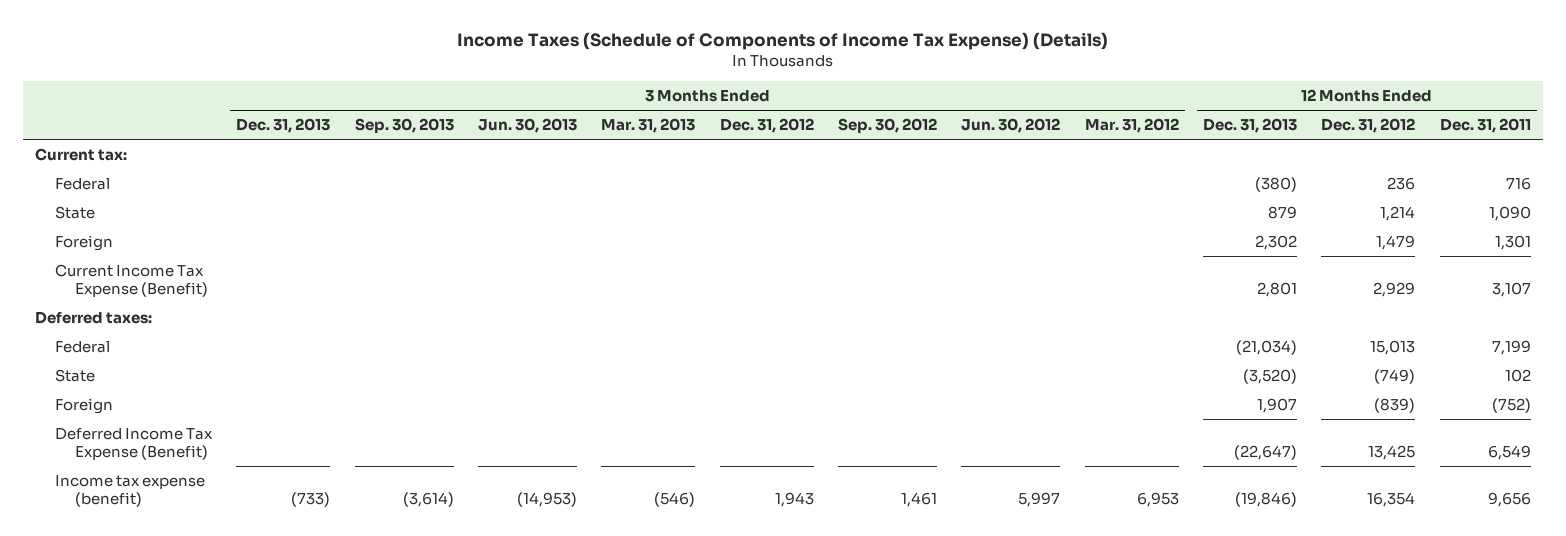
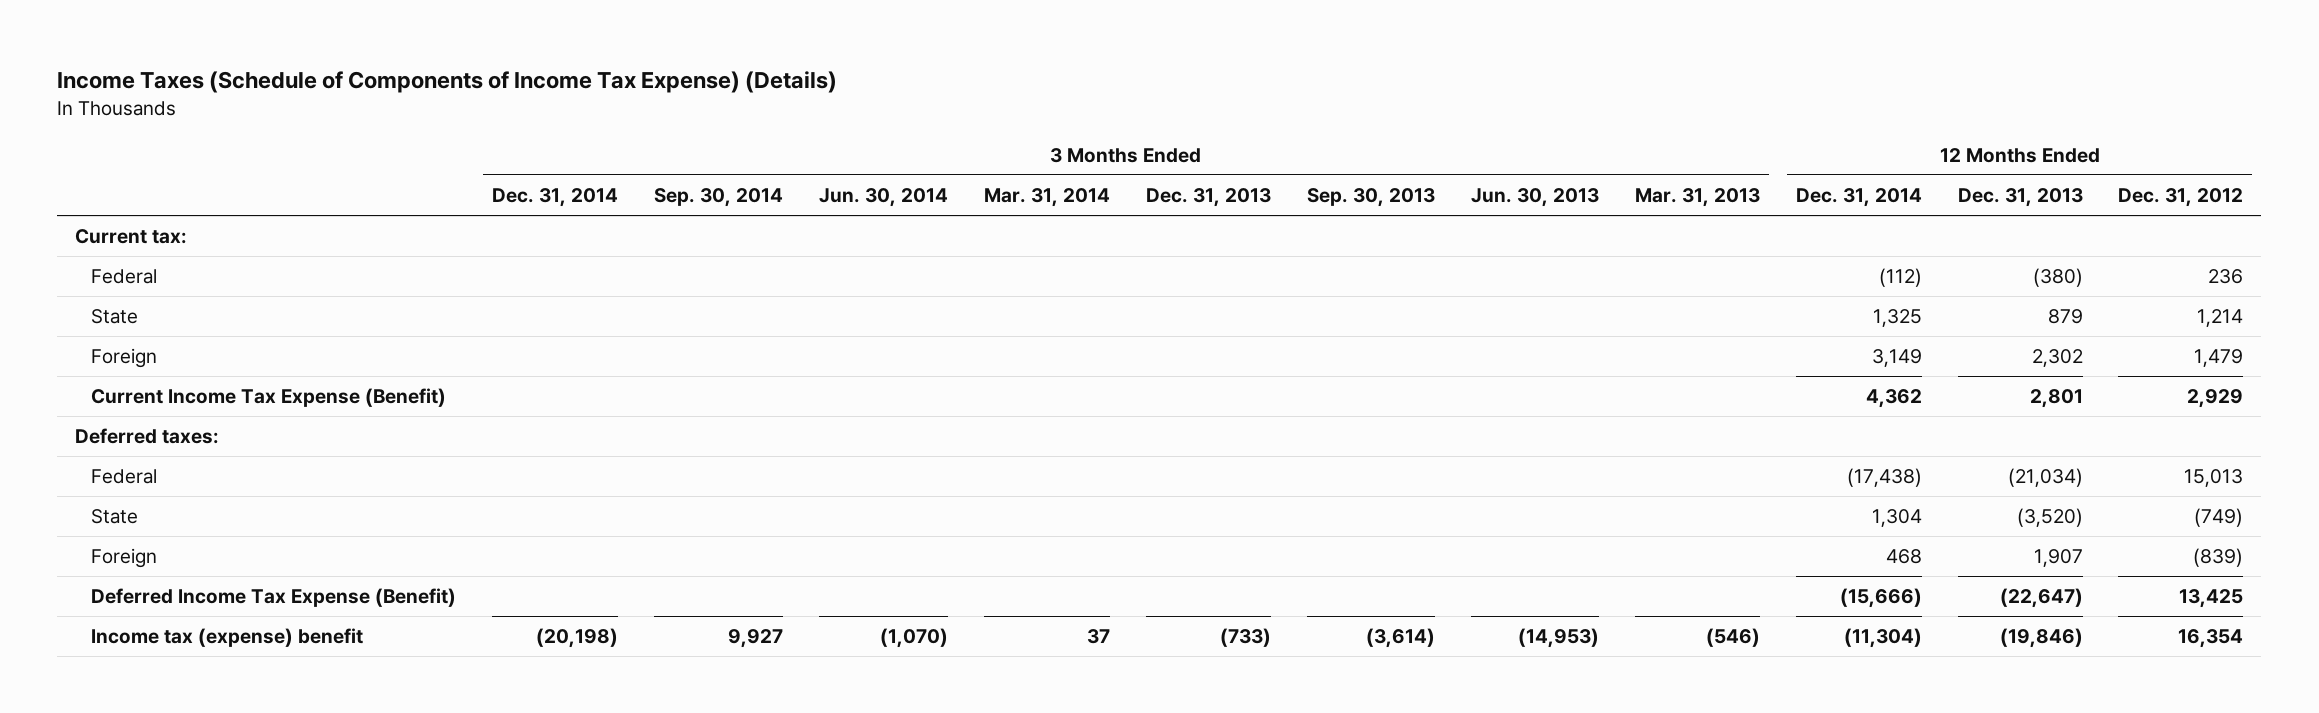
- | 3 Months Ended Dec. 31, 2013 | 3 Months Ended Sep. 30, 2013 | 3 Months Ended Jun. 30, 2013 | 3 Months Ended Mar. 31, 2013 | 3 Months Ended Dec. 31, 2012 | 3 Months Ended Sep. 30, 2012 | 3 Months Ended Jun. 30, 2012 | 3 Months Ended Mar. 31, 2012 | 12 Months Ended Dec. 31, 2013 | 12 Months Ended Dec. 31, 2012 | 12 Months Ended Dec. 31, 2011
+ | 3 Months Ended Dec. 31, 2014 | 3 Months Ended Sep. 30, 2014 | 3 Months Ended Jun. 30, 2014 | 3 Months Ended Mar. 31, 2014 | 3 Months Ended Dec. 31, 2013 | 3 Months Ended Sep. 30, 2013 | 3 Months Ended Jun. 30, 2013 | 3 Months Ended Mar. 31, 2013 | 12 Months Ended Dec. 31, 2014 | 12 Months Ended Dec. 31, 2013 | 12 Months Ended Dec. 31, 2012
- Income tax expense (benefit) | (733) | (3,614) | (14,953) | (546) | 1,943 | 1,461 | 5,997 | 6,953 | (19,846) | 16,354 | 9,656
+ Income tax (expense) benefit | (20,198) | 9,927 | (1,070) | 37 | (733) | (3,614) | (14,953) | (546) | (11,304) | (19,846) | 16,354

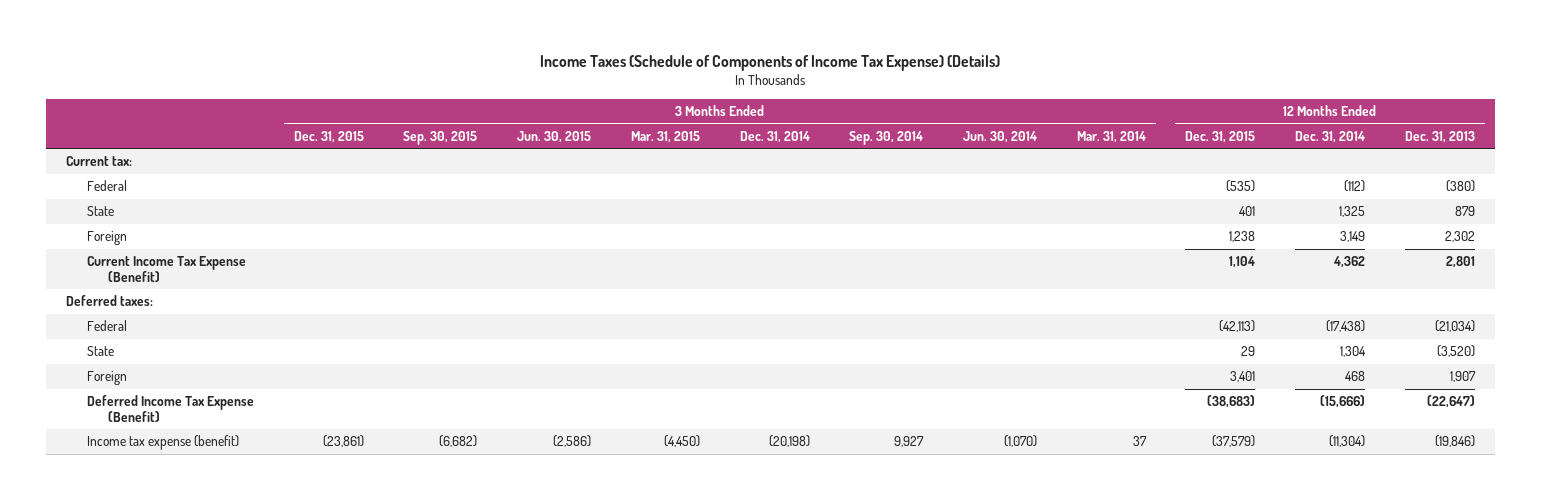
- | 3 Months Ended Dec. 31, 2014 | 3 Months Ended Sep. 30, 2014 | 3 Months Ended Jun. 30, 2014 | 3 Months Ended Mar. 31, 2014 | 3 Months Ended Dec. 31, 2013 | 3 Months Ended Sep. 30, 2013 | 3 Months Ended Jun. 30, 2013 | 3 Months Ended Mar. 31, 2013 | 12 Months Ended Dec. 31, 2014 | 12 Months Ended Dec. 31, 2013 | 12 Months Ended Dec. 31, 2012
+ | 3 Months Ended Dec. 31, 2015 | 3 Months Ended Sep. 30, 2015 | 3 Months Ended Jun. 30, 2015 | 3 Months Ended Mar. 31, 2015 | 3 Months Ended Dec. 31, 2014 | 3 Months Ended Sep. 30, 2014 | 3 Months Ended Jun. 30, 2014 | 3 Months Ended Mar. 31, 2014 | 12 Months Ended Dec. 31, 2015 | 12 Months Ended Dec. 31, 2014 | 12 Months Ended Dec. 31, 2013
- Income tax (expense) benefit | (20,198) | 9,927 | (1,070) | 37 | (733) | (3,614) | (14,953) | (546) | (11,304) | (19,846) | 16,354
+ Income tax expense (benefit) | (23,861) | (6,682) | (2,586) | (4,450) | (20,198) | 9,927 | (1,070) | 37 | (37,579) | (11,304) | (19,846)

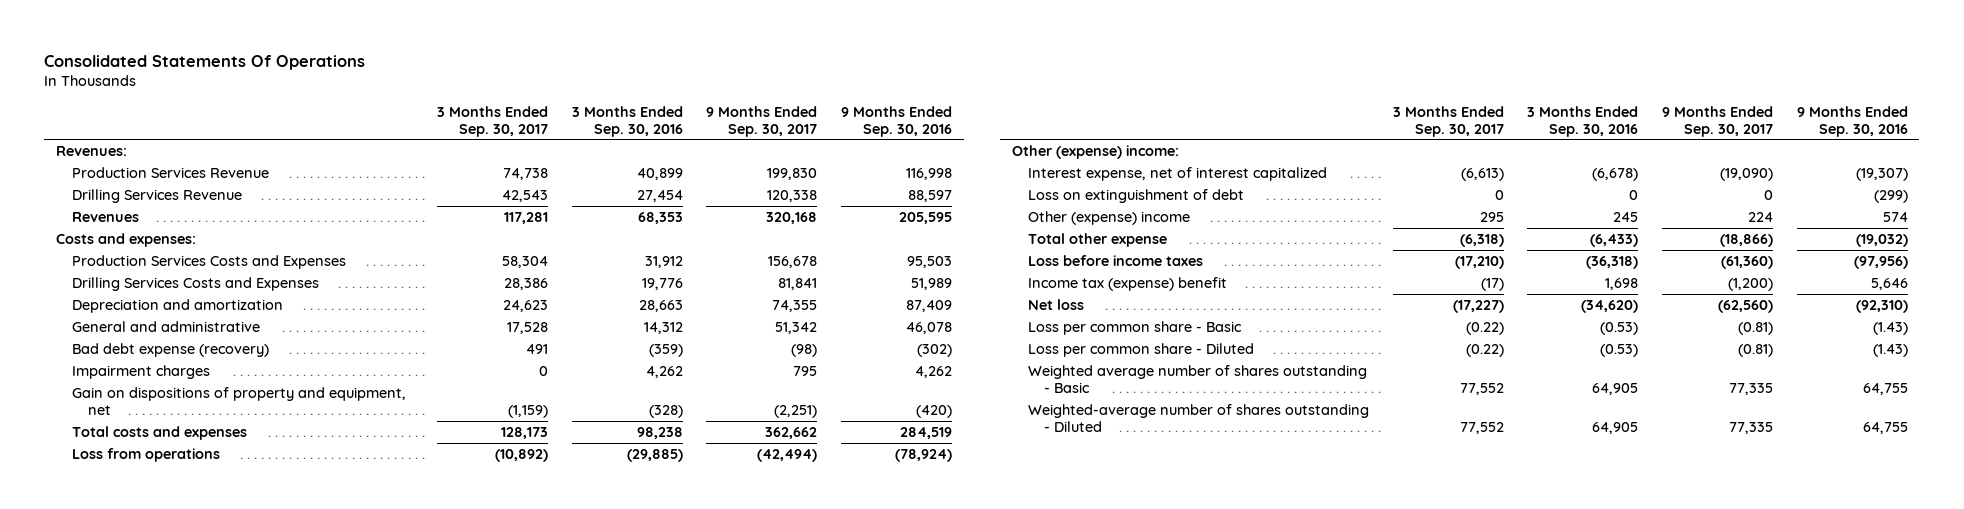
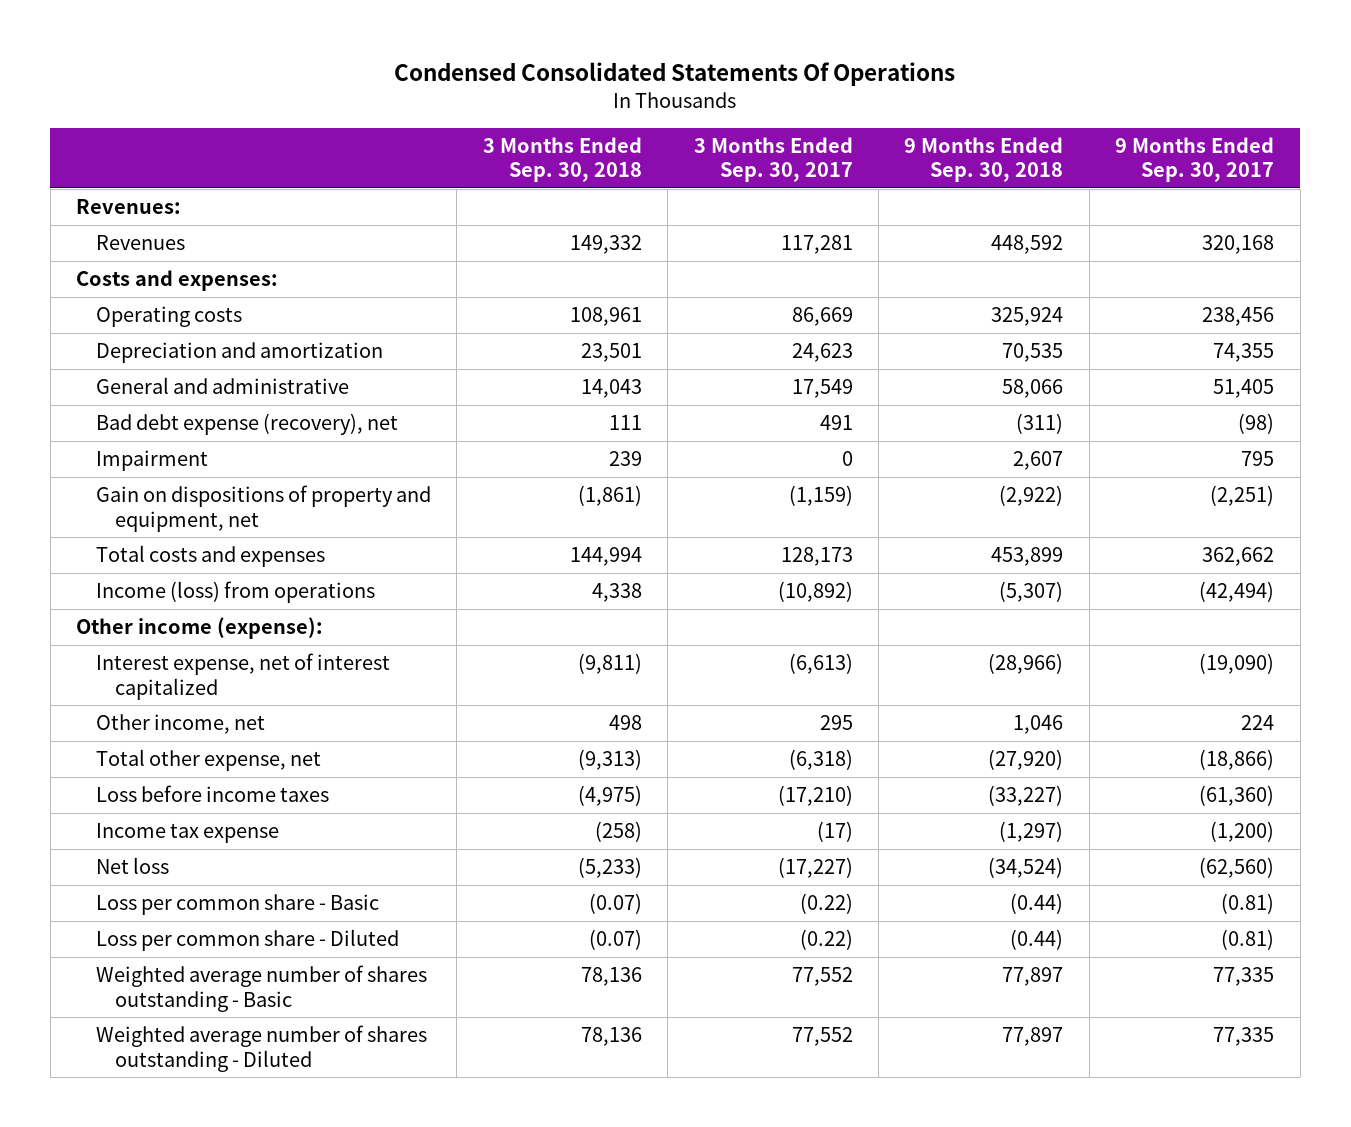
- Consolidated Statements Of Operations
+ Condensed Consolidated Statements Of Operations
- | 3 Months Ended Sep. 30, 2017 | 3 Months Ended Sep. 30, 2016 | 9 Months Ended Sep. 30, 2017 | 9 Months Ended Sep. 30, 2016
+ | 3 Months Ended Sep. 30, 2018 | 3 Months Ended Sep. 30, 2017 | 9 Months Ended Sep. 30, 2018 | 9 Months Ended Sep. 30, 2017
- Production Services Revenue | 74,738 | 40,899 | 199,830 | 116,998
- Drilling Services Revenue | 42,543 | 27,454 | 120,338 | 88,597
- Production Services Costs and Expenses | 58,304 | 31,912 | 156,678 | 95,503
- Drilling Services Costs and Expenses | 28,386 | 19,776 | 81,841 | 51,989
+ Operating costs | 108,961 | 86,669 | 325,924 | 238,456
- General and administrative | 17,528 | 14,312 | 51,342 | 46,078
- Bad debt expense (recovery) | 491 | (359) | (98) | (302)
- Impairment charges | 0 | 4,262 | 795 | 4,262
+ General and administrative | 14,043 | 17,549 | 58,066 | 51,405
+ Bad debt expense (recovery), net | 111 | 491 | (311) | (98)
+ Impairment | 239 | 0 | 2,607 | 795
- Loss from operations | (10,892) | (29,885) | (42,494) | (78,924)
- Other (expense) income:
+ Income (loss) from operations | 4,338 | (10,892) | (5,307) | (42,494)
+ Other income (expense):
- Loss on extinguishment of debt | 0 | 0 | 0 | (299)
- Other (expense) income | 295 | 245 | 224 | 574
- Total other expense | (6,318) | (6,433) | (18,866) | (19,032)
+ Other income, net | 498 | 295 | 1,046 | 224
+ Total other expense, net | (9,313) | (6,318) | (27,920) | (18,866)
- Income tax (expense) benefit | (17) | 1,698 | (1,200) | 5,646
+ Income tax expense | (258) | (17) | (1,297) | (1,200)
- Weighted-average number of shares outstanding - Diluted | 77,552 | 64,905 | 77,335 | 64,755
+ Weighted average number of shares outstanding - Diluted | 78,136 | 77,552 | 77,897 | 77,335

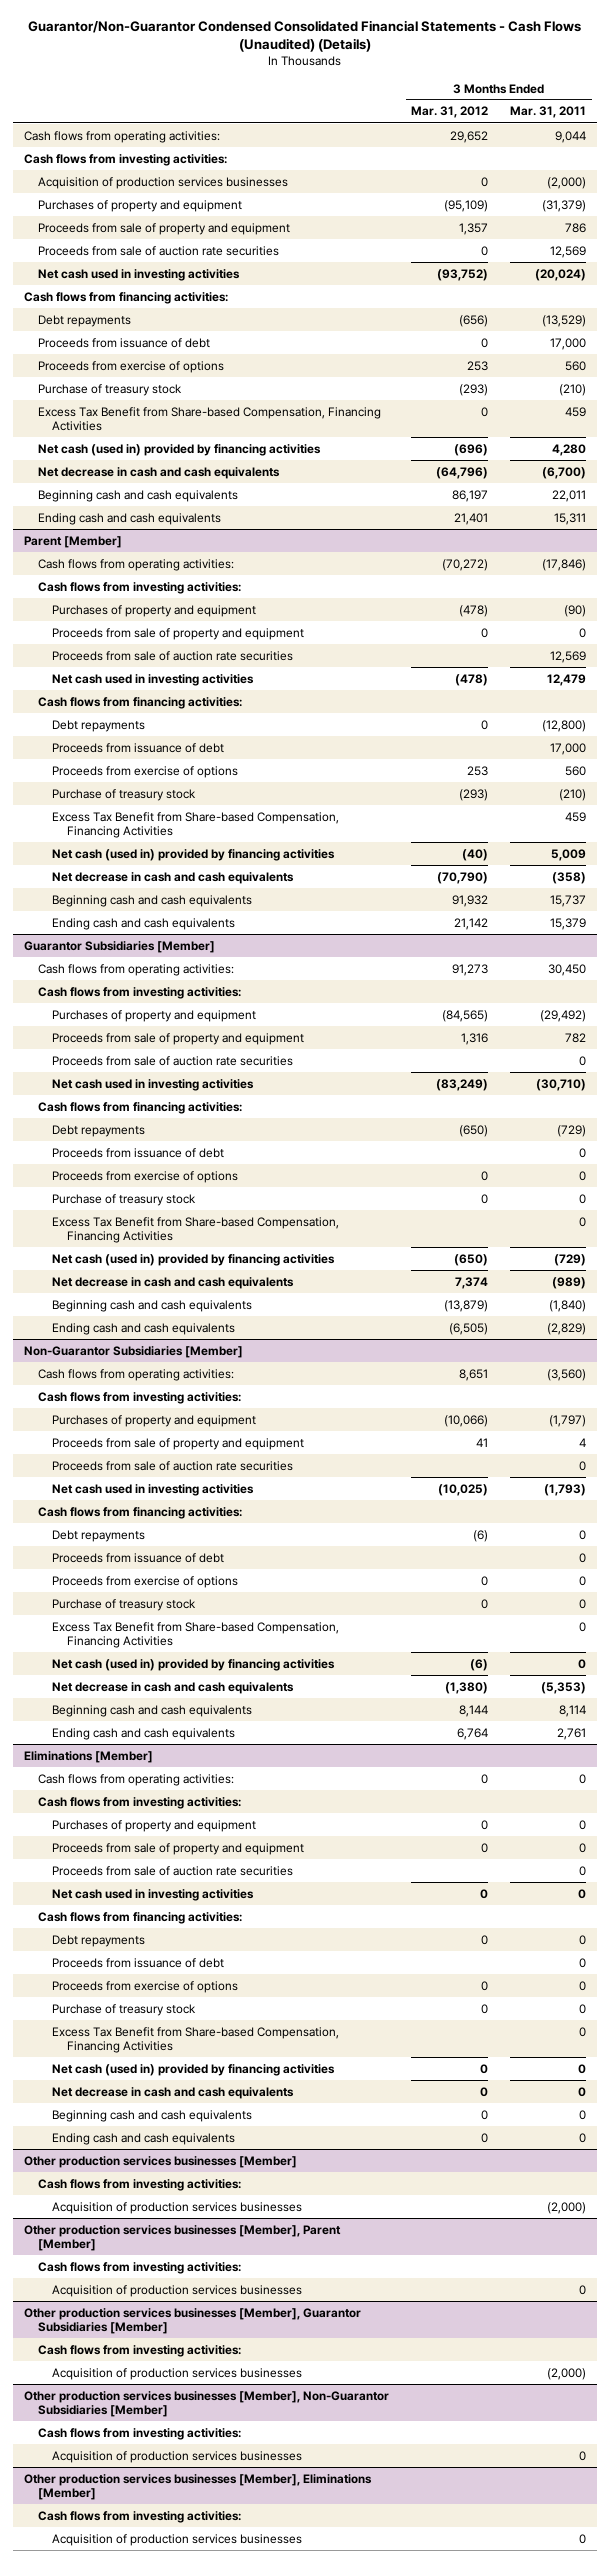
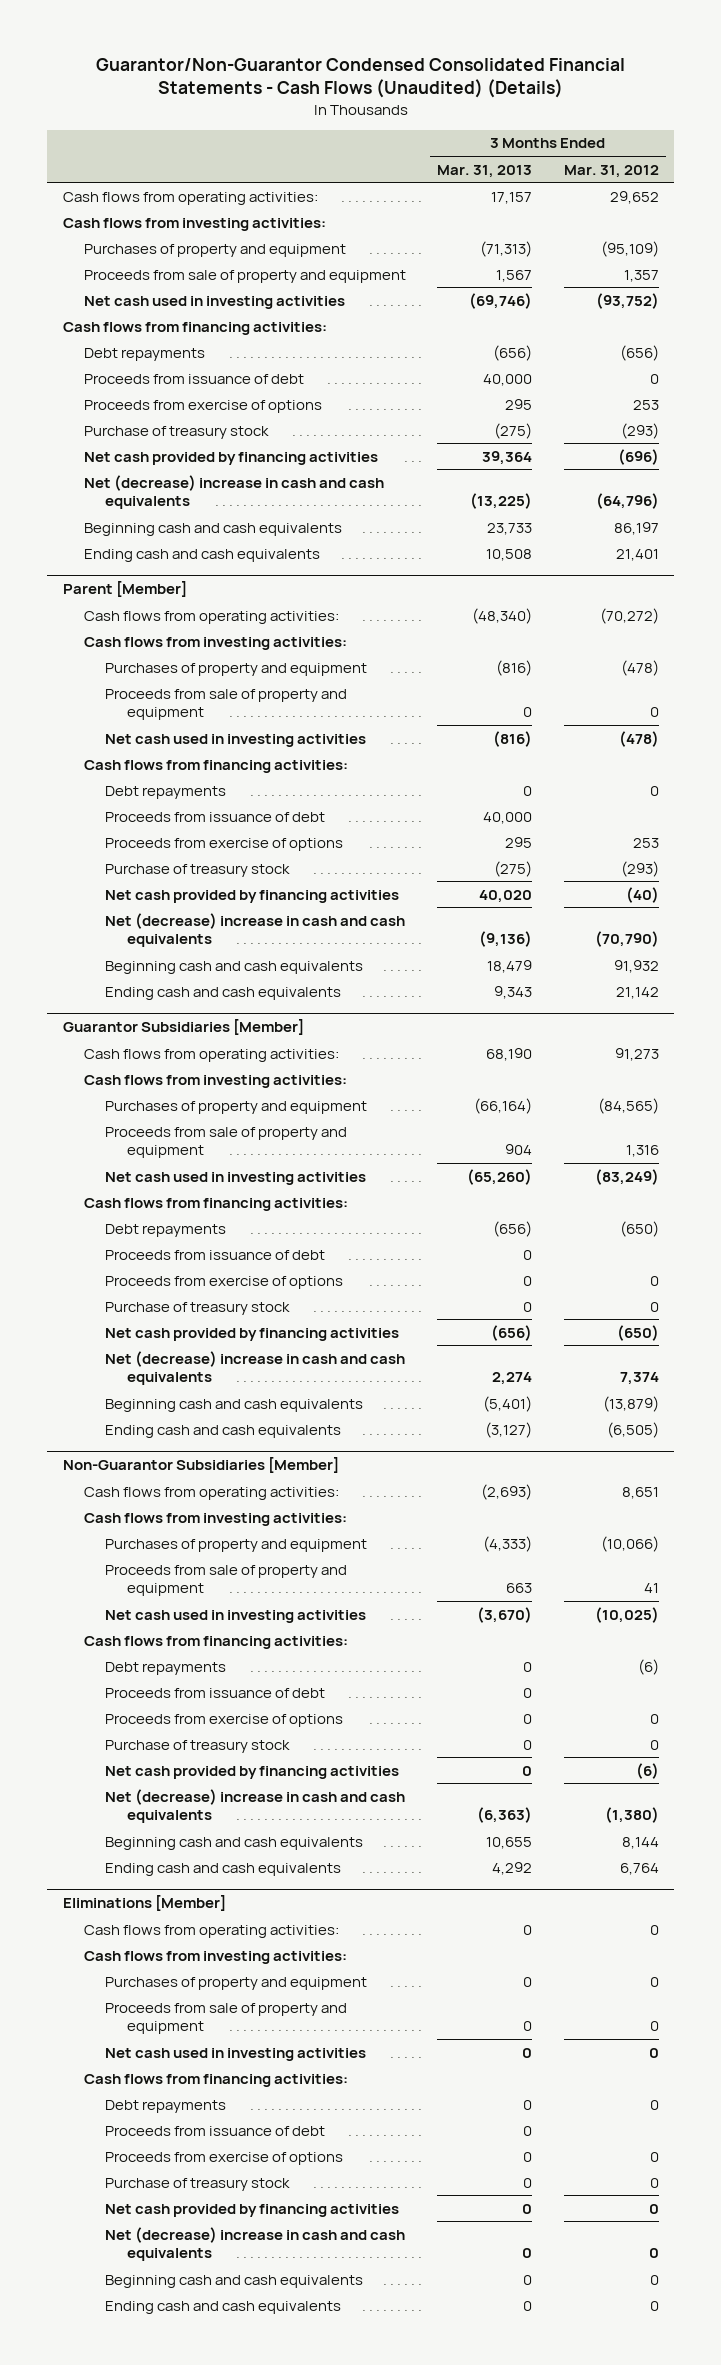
- | 3 Months Ended Mar. 31, 2012 | 3 Months Ended Mar. 31, 2011
+ | 3 Months Ended Mar. 31, 2013 | 3 Months Ended Mar. 31, 2012
- Acquisition of production services businesses | 0 | (2,000)
- Proceeds from sale of auction rate securities | 0 | 12,569
- Excess Tax Benefit from Share-based Compensation, Financing Activities | 0 | 459
- Net cash (used in) provided by financing activities | (696) | 4,280
- Net decrease in cash and cash equivalents | (64,796) | (6,700)
+ Net cash provided by financing activities | 39,364 | (696)
+ Net (decrease) increase in cash and cash equivalents | (13,225) | (64,796)
@ Parent [Member]
- Proceeds from sale of auction rate securities | | 12,569
- Excess Tax Benefit from Share-based Compensation, Financing Activities | | 459
- Net cash (used in) provided by financing activities | (40) | 5,009
- Net decrease in cash and cash equivalents | (70,790) | (358)
+ Net cash provided by financing activities | 40,020 | (40)
+ Net (decrease) increase in cash and cash equivalents | (9,136) | (70,790)
@ Guarantor Subsidiaries [Member]
- Proceeds from sale of auction rate securities | | 0
- Excess Tax Benefit from Share-based Compensation, Financing Activities | | 0
- Net cash (used in) provided by financing activities | (650) | (729)
- Net decrease in cash and cash equivalents | 7,374 | (989)
+ Net cash provided by financing activities | (656) | (650)
+ Net (decrease) increase in cash and cash equivalents | 2,274 | 7,374
@ Non-Guarantor Subsidiaries [Member]
- Proceeds from sale of auction rate securities | | 0
- Excess Tax Benefit from Share-based Compensation, Financing Activities | | 0
- Net cash (used in) provided by financing activities | (6) | 0
- Net decrease in cash and cash equivalents | (1,380) | (5,353)
+ Net cash provided by financing activities | 0 | (6)
+ Net (decrease) increase in cash and cash equivalents | (6,363) | (1,380)
@ Eliminations [Member]
- Proceeds from sale of auction rate securities | | 0
- Excess Tax Benefit from Share-based Compensation, Financing Activities | | 0
- Net cash (used in) provided by financing activities | 0 | 0
- Net decrease in cash and cash equivalents | 0 | 0
+ Net cash provided by financing activities | 0 | 0
+ Net (decrease) increase in cash and cash equivalents | 0 | 0
- Other production services businesses [Member]
- Cash flows from investing activities:
- Acquisition of production services businesses | | (2,000)
- Other production services businesses [Member], Parent [Member]
- Cash flows from investing activities:
- Acquisition of production services businesses | | 0
- Other production services businesses [Member], Guarantor Subsidiaries [Member]
- Cash flows from investing activities:
- Acquisition of production services businesses | | (2,000)
- Other production services businesses [Member], Non-Guarantor Subsidiaries [Member]
- Cash flows from investing activities:
- Acquisition of production services businesses | | 0
- Other production services businesses [Member], Eliminations [Member]
- Cash flows from investing activities:
- Acquisition of production services businesses | | 0

